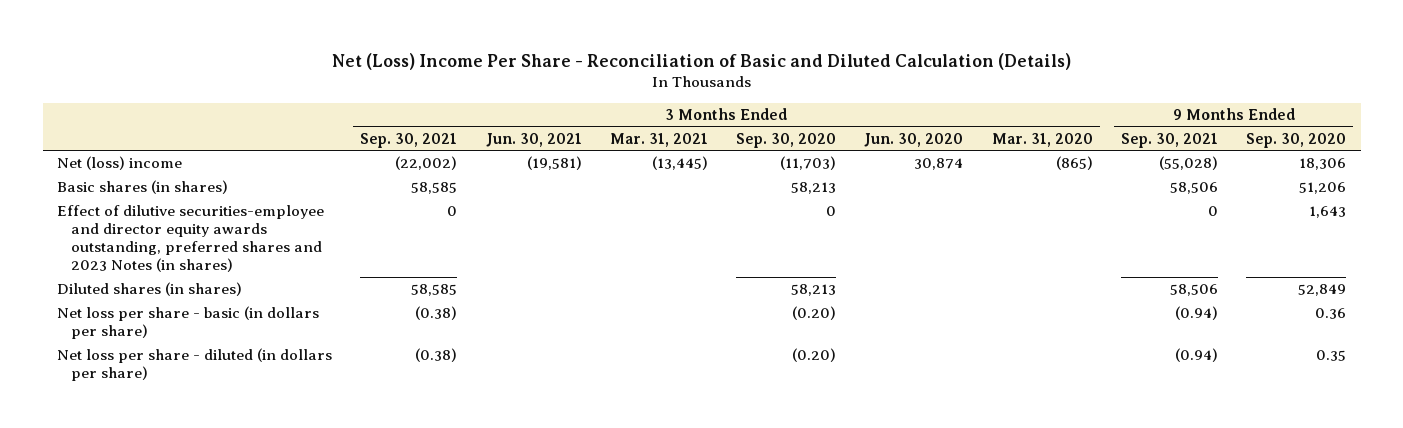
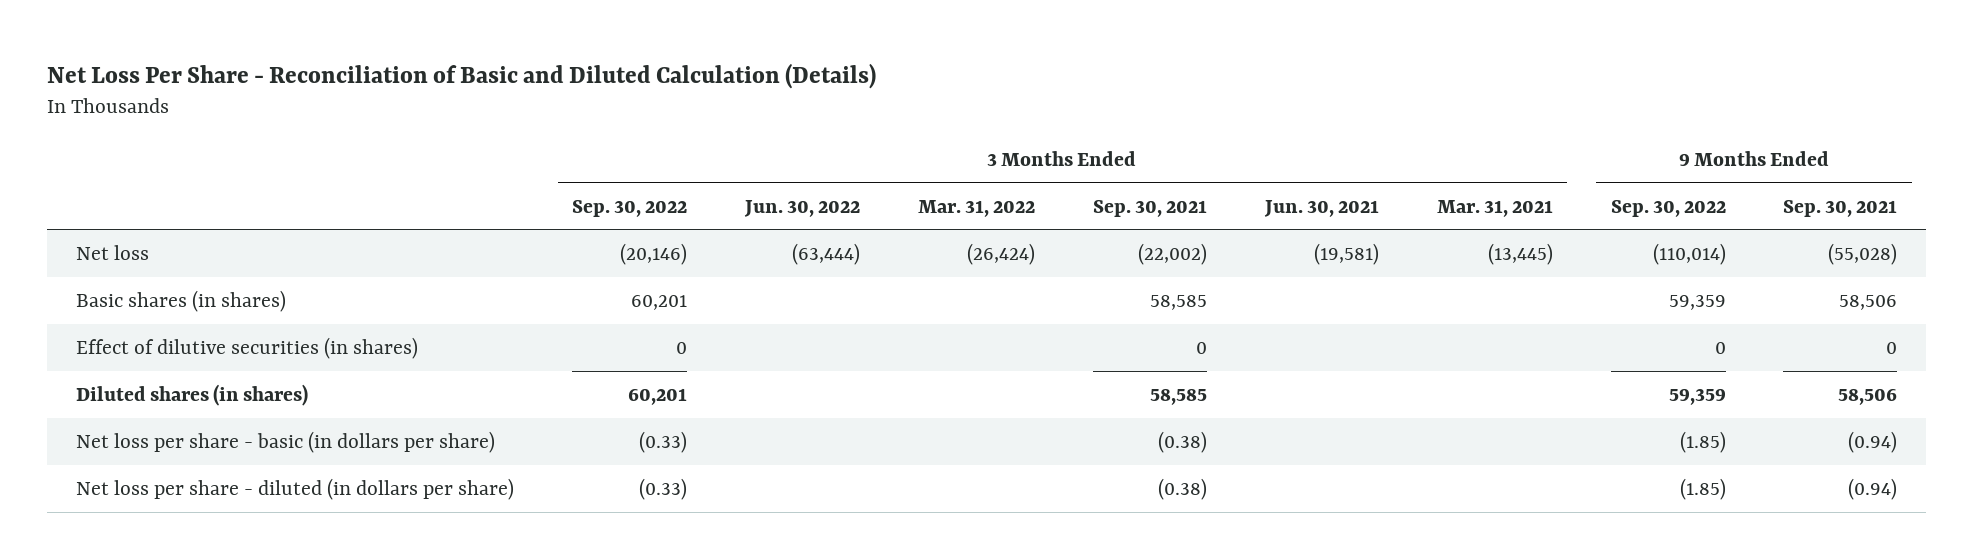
- Net (Loss) Income Per Share - Reconciliation of Basic and Diluted Calculation (Details)
+ Net Loss Per Share - Reconciliation of Basic and Diluted Calculation (Details)
- | 3 Months Ended Sep. 30, 2021 | 3 Months Ended Jun. 30, 2021 | 3 Months Ended Mar. 31, 2021 | 3 Months Ended Sep. 30, 2020 | 3 Months Ended Jun. 30, 2020 | 3 Months Ended Mar. 31, 2020 | 9 Months Ended Sep. 30, 2021 | 9 Months Ended Sep. 30, 2020
+ | 3 Months Ended Sep. 30, 2022 | 3 Months Ended Jun. 30, 2022 | 3 Months Ended Mar. 31, 2022 | 3 Months Ended Sep. 30, 2021 | 3 Months Ended Jun. 30, 2021 | 3 Months Ended Mar. 31, 2021 | 9 Months Ended Sep. 30, 2022 | 9 Months Ended Sep. 30, 2021
- Net (loss) income | (22,002) | (19,581) | (13,445) | (11,703) | 30,874 | (865) | (55,028) | 18,306
+ Net loss | (20,146) | (63,444) | (26,424) | (22,002) | (19,581) | (13,445) | (110,014) | (55,028)
- Effect of dilutive securities-employee and director equity awards outstanding, preferred shares and 2023 Notes (in shares) | 0 | | | 0 | | | 0 | 1,643
+ Effect of dilutive securities (in shares) | 0 | | | 0 | | | 0 | 0

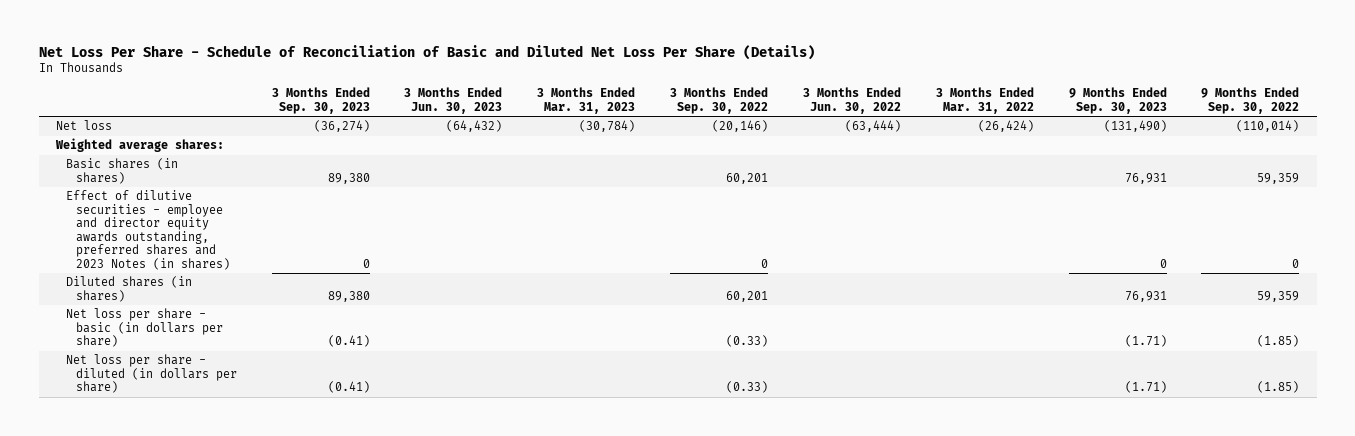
- Net Loss Per Share - Reconciliation of Basic and Diluted Calculation (Details)
+ Net Loss Per Share - Schedule of Reconciliation of Basic and Diluted Net Loss Per Share (Details)
- | 3 Months Ended Sep. 30, 2022 | 3 Months Ended Jun. 30, 2022 | 3 Months Ended Mar. 31, 2022 | 3 Months Ended Sep. 30, 2021 | 3 Months Ended Jun. 30, 2021 | 3 Months Ended Mar. 31, 2021 | 9 Months Ended Sep. 30, 2022 | 9 Months Ended Sep. 30, 2021
+ | 3 Months Ended Sep. 30, 2023 | 3 Months Ended Jun. 30, 2023 | 3 Months Ended Mar. 31, 2023 | 3 Months Ended Sep. 30, 2022 | 3 Months Ended Jun. 30, 2022 | 3 Months Ended Mar. 31, 2022 | 9 Months Ended Sep. 30, 2023 | 9 Months Ended Sep. 30, 2022
+ Weighted average shares:
- Effect of dilutive securities (in shares) | 0 | | | 0 | | | 0 | 0
+ Effect of dilutive securities - employee and director equity awards outstanding, preferred shares and 2023 Notes (in shares) | 0 | | | 0 | | | 0 | 0

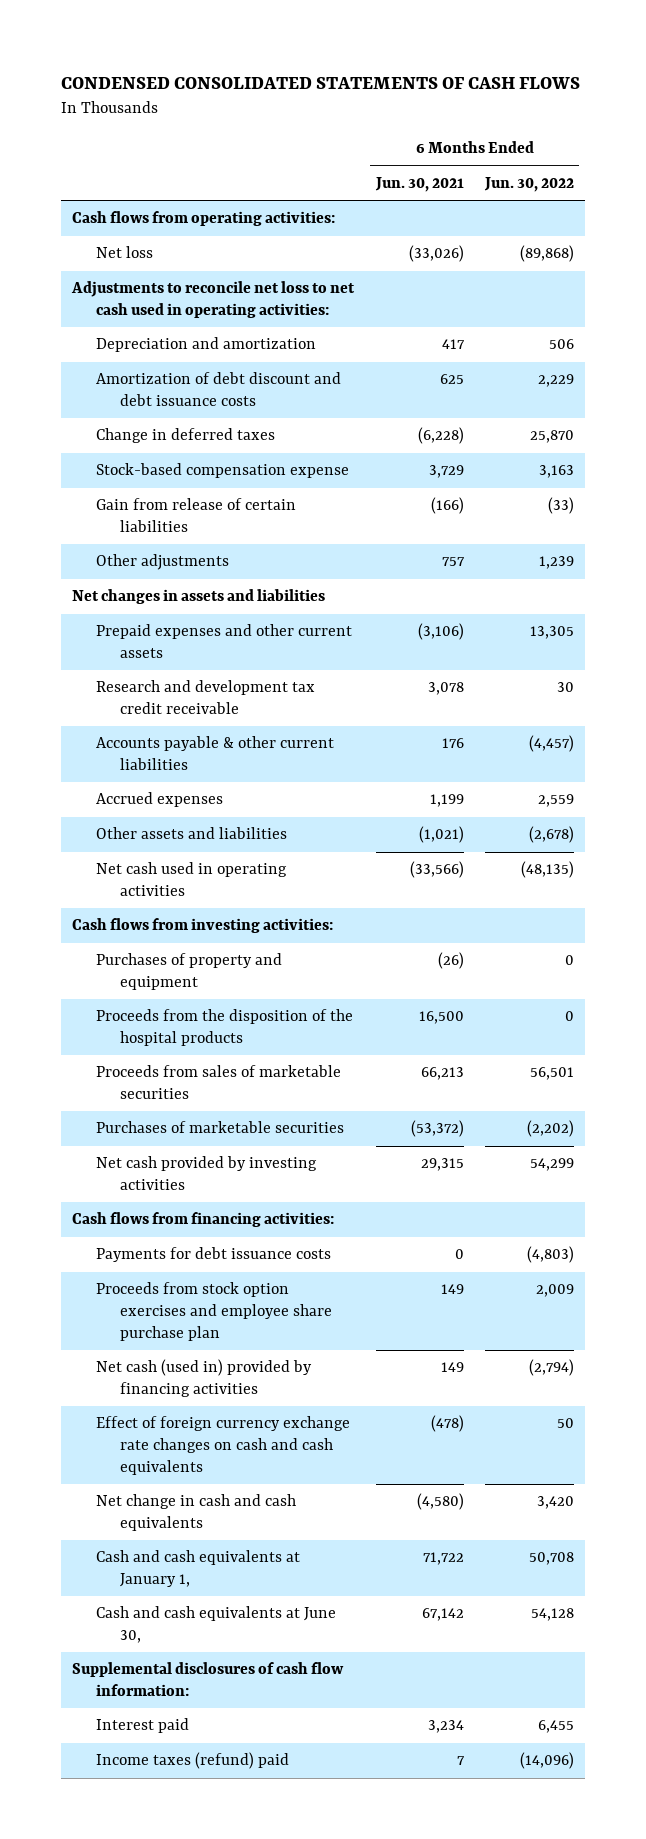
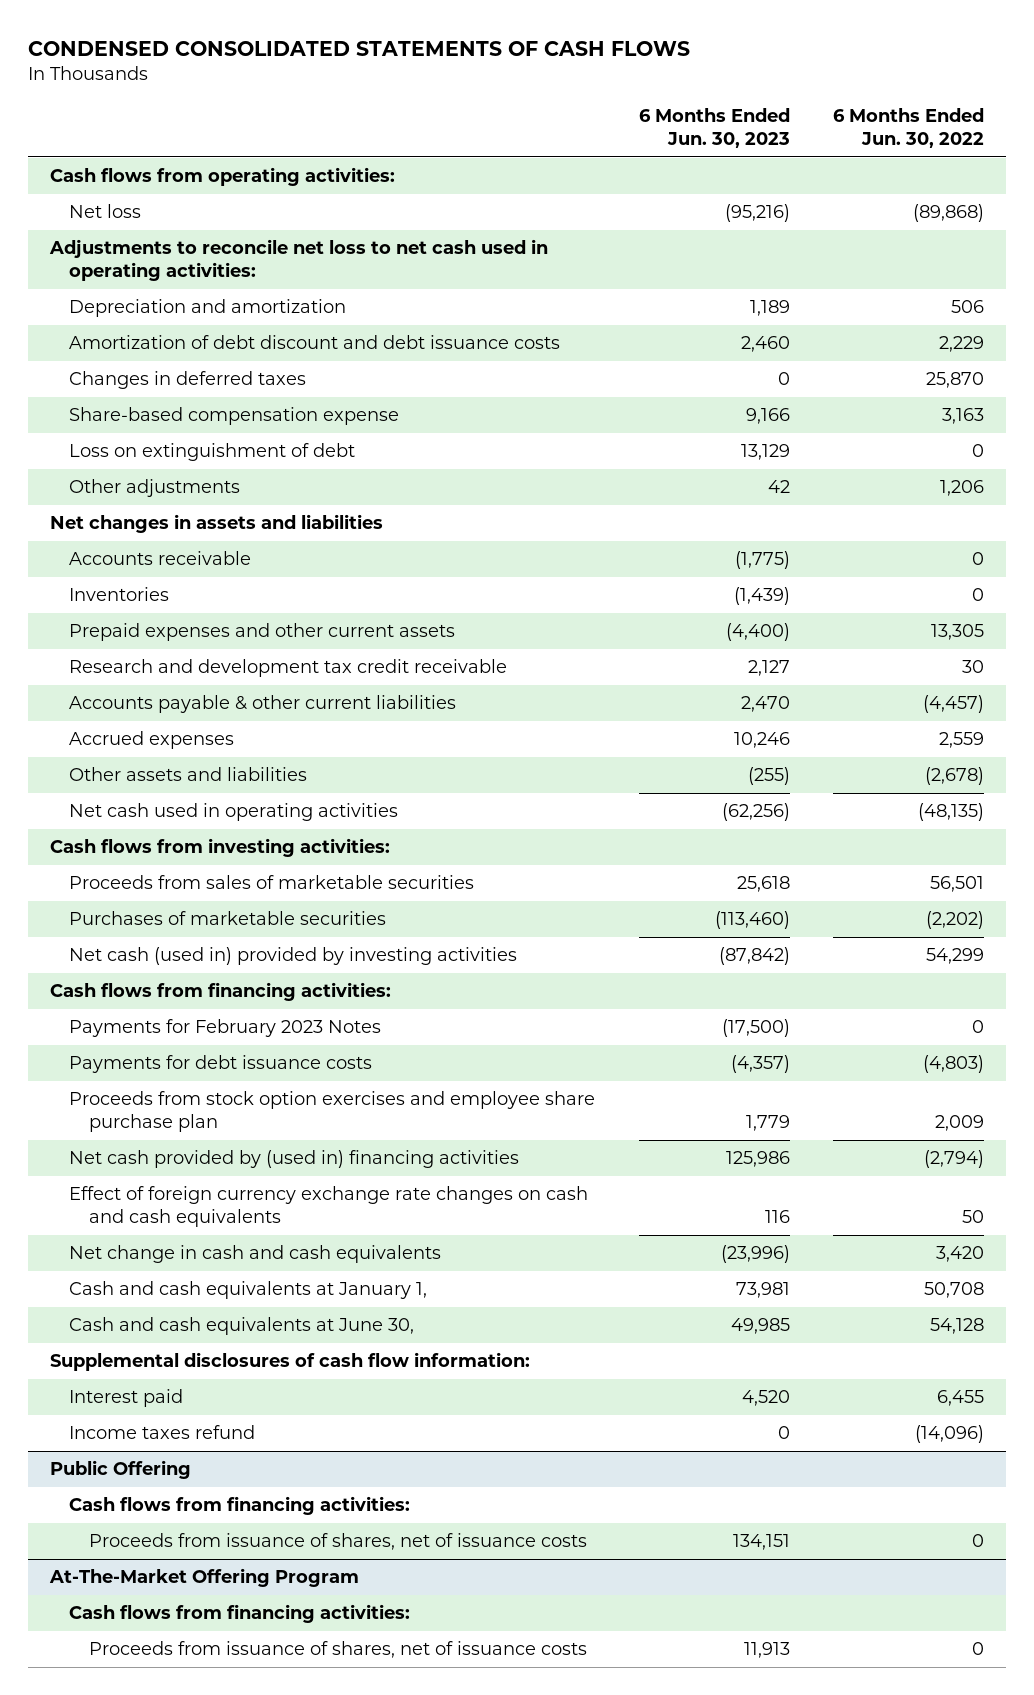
- | 6 Months Ended Jun. 30, 2021 | 6 Months Ended Jun. 30, 2022
+ | 6 Months Ended Jun. 30, 2023 | 6 Months Ended Jun. 30, 2022
- Change in deferred taxes | (6,228) | 25,870
- Stock-based compensation expense | 3,729 | 3,163
- Gain from release of certain liabilities | (166) | (33)
- Other adjustments | 757 | 1,239
+ Changes in deferred taxes | 0 | 25,870
+ Share-based compensation expense | 9,166 | 3,163
+ Loss on extinguishment of debt | 13,129 | 0
+ Other adjustments | 42 | 1,206
+ Accounts receivable | (1,775) | 0
+ Inventories | (1,439) | 0
- Purchases of property and equipment | (26) | 0
- Proceeds from the disposition of the hospital products | 16,500 | 0
- Net cash provided by investing activities | 29,315 | 54,299
+ Net cash (used in) provided by investing activities | (87,842) | 54,299
+ Payments for February 2023 Notes | (17,500) | 0
- Net cash (used in) provided by financing activities | 149 | (2,794)
+ Net cash provided by (used in) financing activities | 125,986 | (2,794)
- Income taxes (refund) paid | 7 | (14,096)
+ Income taxes refund | 0 | (14,096)
+ Public Offering
+ Cash flows from financing activities:
+ Proceeds from issuance of shares, net of issuance costs | 134,151 | 0
+ At-The-Market Offering Program
+ Cash flows from financing activities:
+ Proceeds from issuance of shares, net of issuance costs | 11,913 | 0

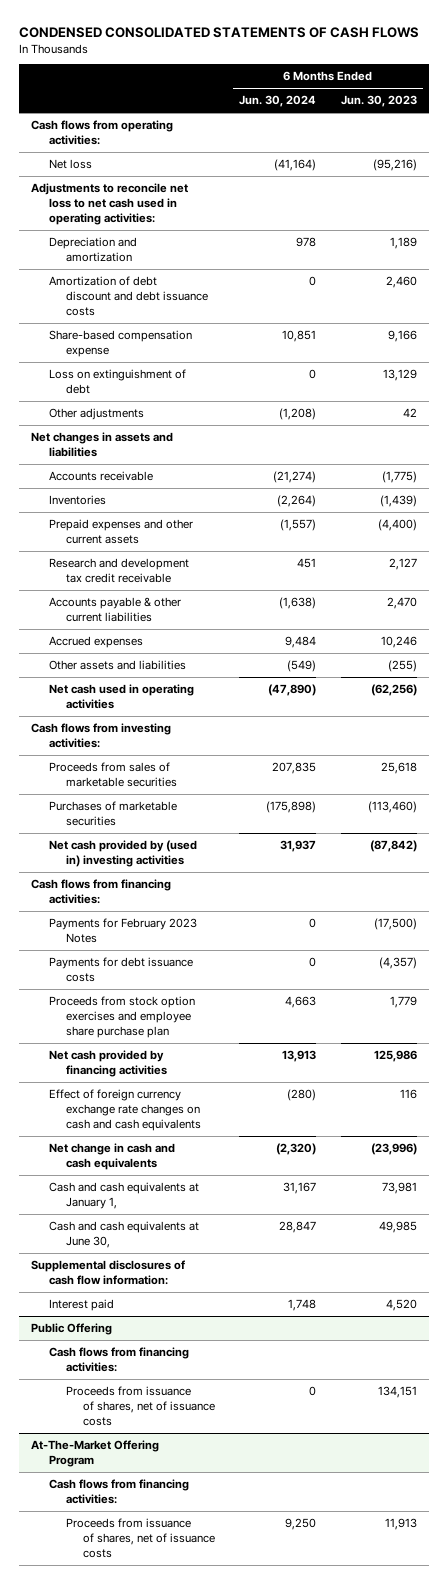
- | 6 Months Ended Jun. 30, 2023 | 6 Months Ended Jun. 30, 2022
+ | 6 Months Ended Jun. 30, 2024 | 6 Months Ended Jun. 30, 2023
- Changes in deferred taxes | 0 | 25,870
- Net cash (used in) provided by investing activities | (87,842) | 54,299
+ Net cash provided by (used in) investing activities | 31,937 | (87,842)
- Net cash provided by (used in) financing activities | 125,986 | (2,794)
+ Net cash provided by financing activities | 13,913 | 125,986
- Income taxes refund | 0 | (14,096)

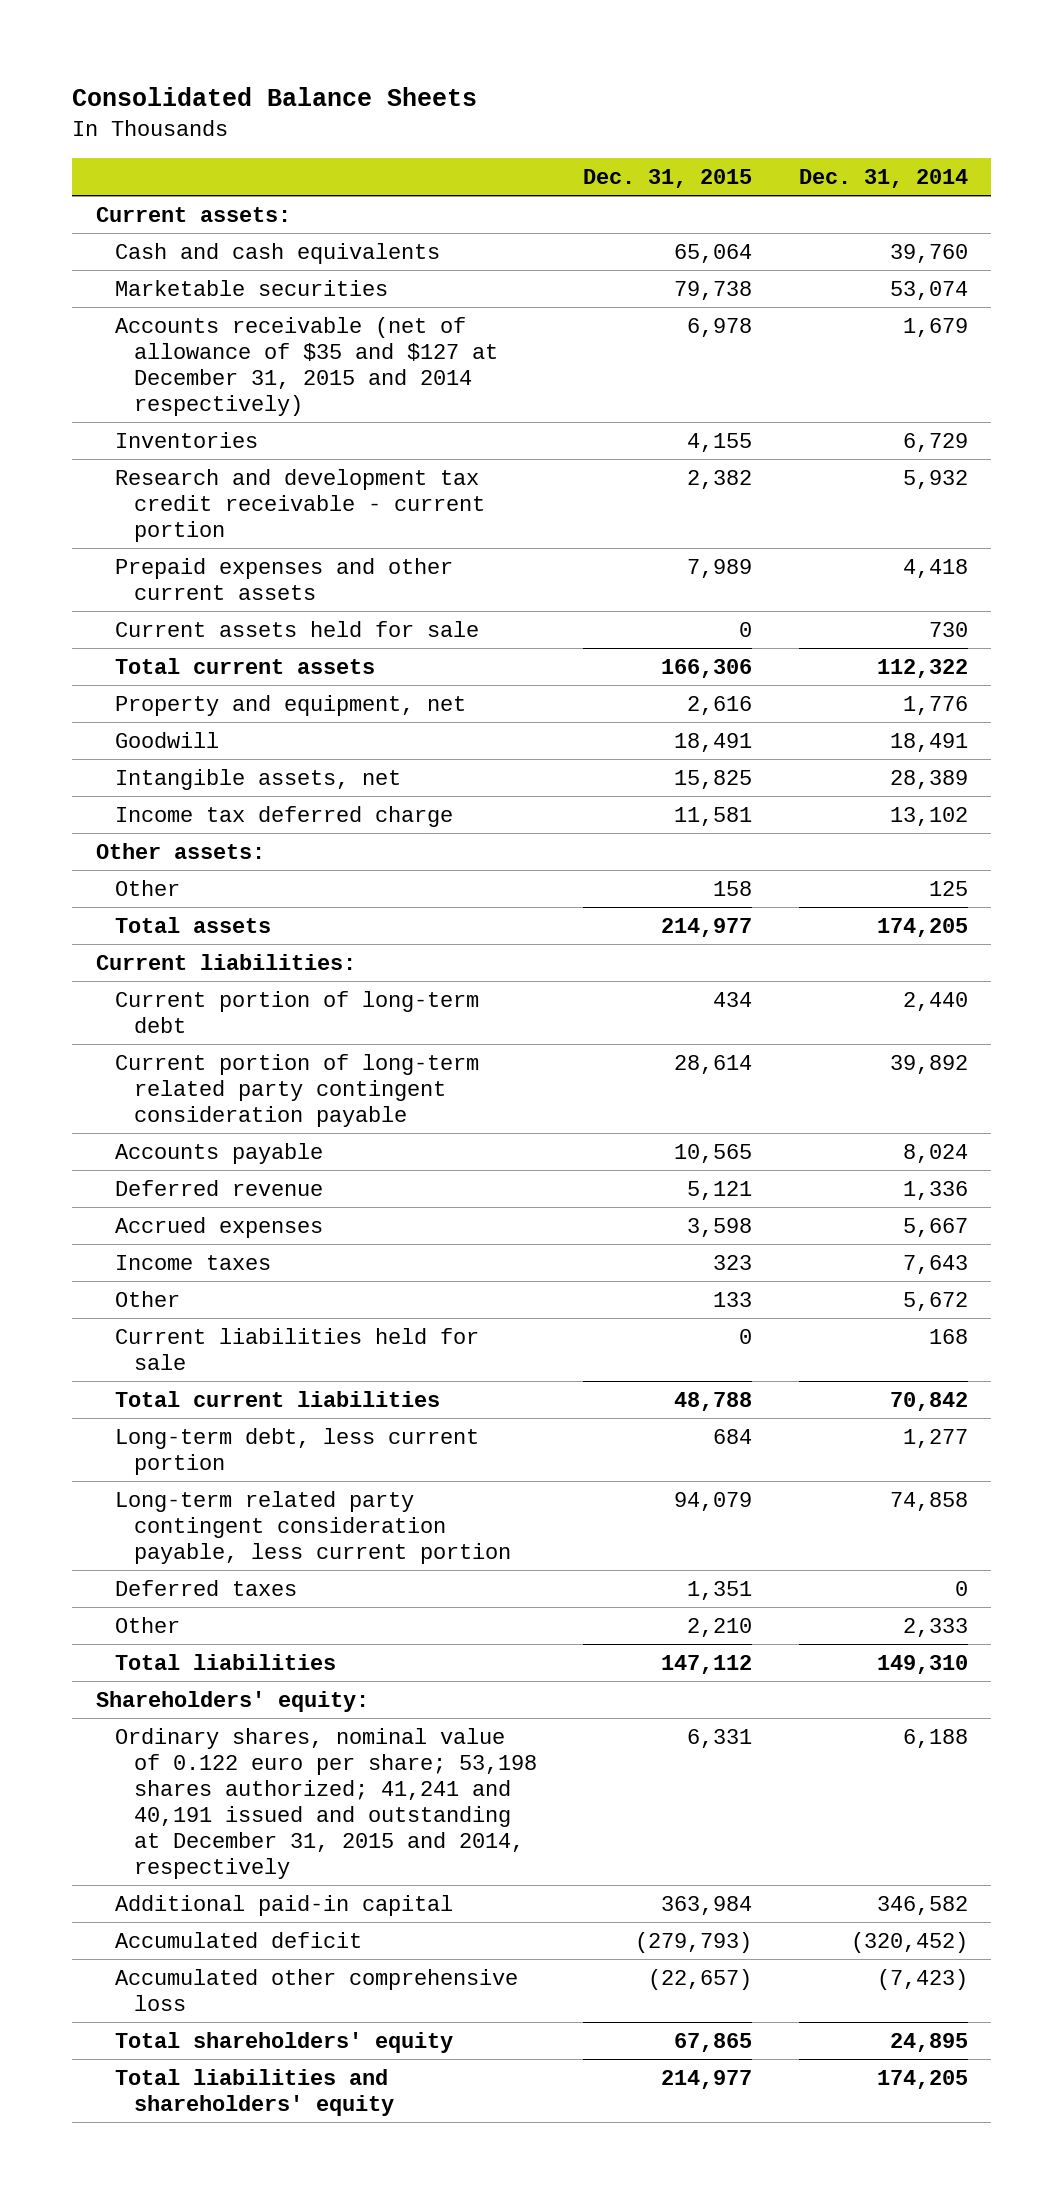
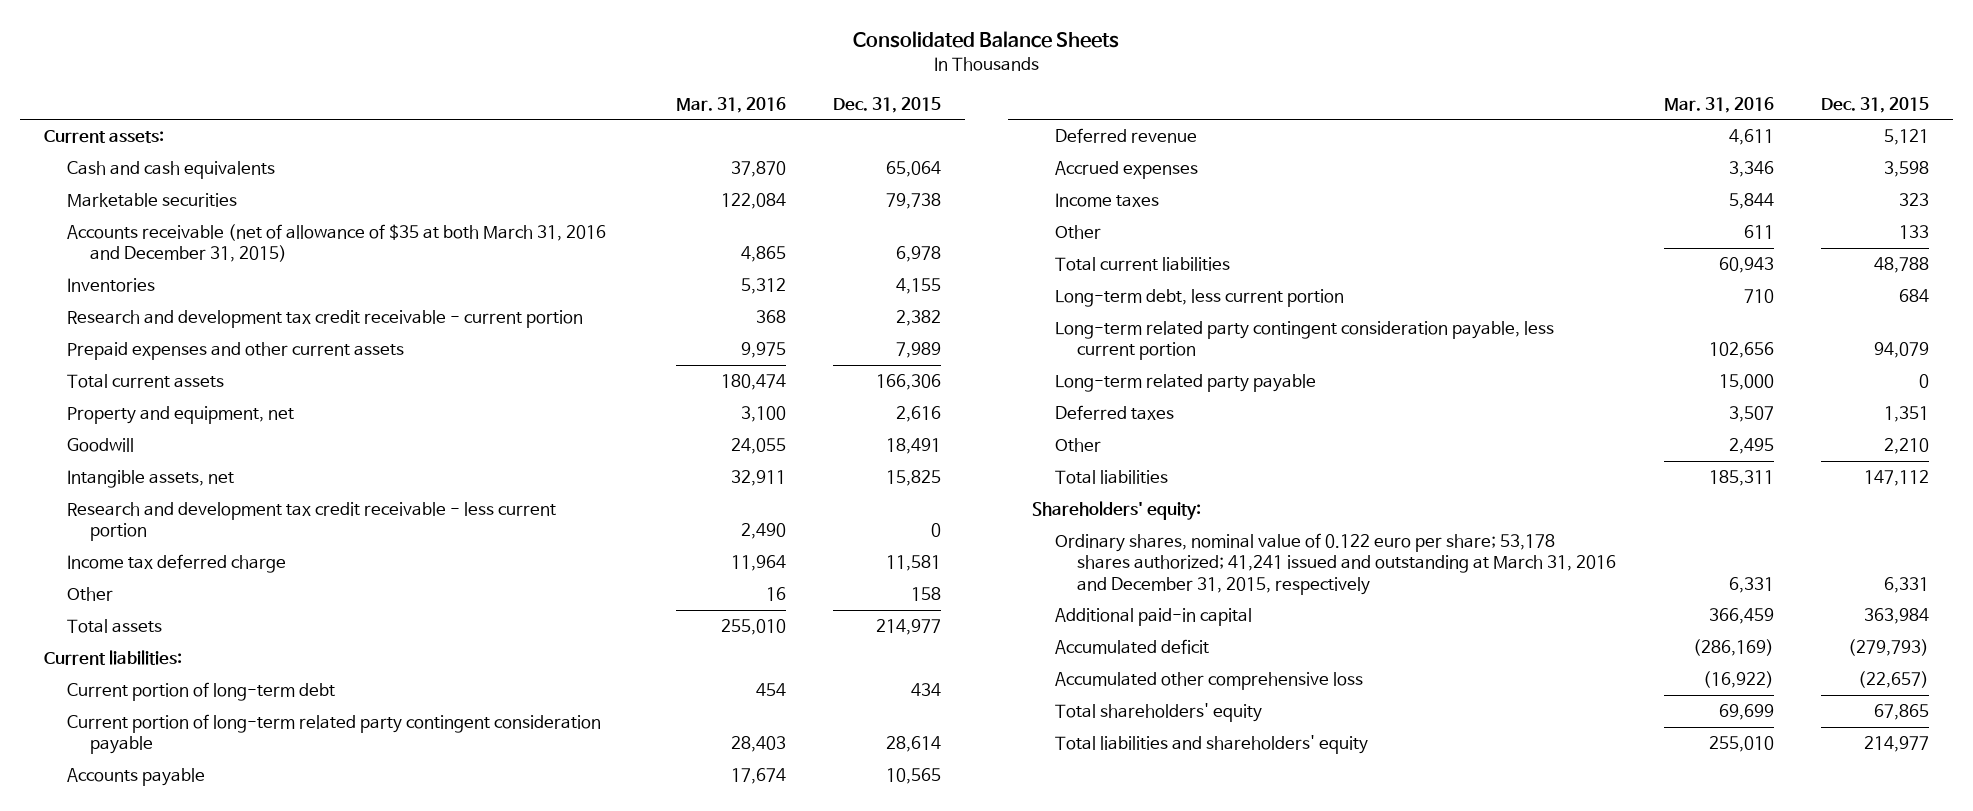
- | Dec. 31, 2015 | Dec. 31, 2014
+ | Mar. 31, 2016 | Dec. 31, 2015
- Accounts receivable (net of allowance of $35 and $127 at December 31, 2015 and 2014 respectively) | 6,978 | 1,679
+ Accounts receivable (net of allowance of $35 at both March 31, 2016 and December 31, 2015) | 4,865 | 6,978
- Current assets held for sale | 0 | 730
+ Research and development tax credit receivable - less current portion | 2,490 | 0
- Other assets:
- Current liabilities held for sale | 0 | 168
+ Long-term related party payable | 15,000 | 0
- Ordinary shares, nominal value of 0.122 euro per share; 53,198 shares authorized; 41,241 and 40,191 issued and outstanding at December 31, 2015 and 2014, respectively | 6,331 | 6,188
+ Ordinary shares, nominal value of 0.122 euro per share; 53,178 shares authorized; 41,241 issued and outstanding at March 31, 2016 and December 31, 2015, respectively | 6,331 | 6,331

